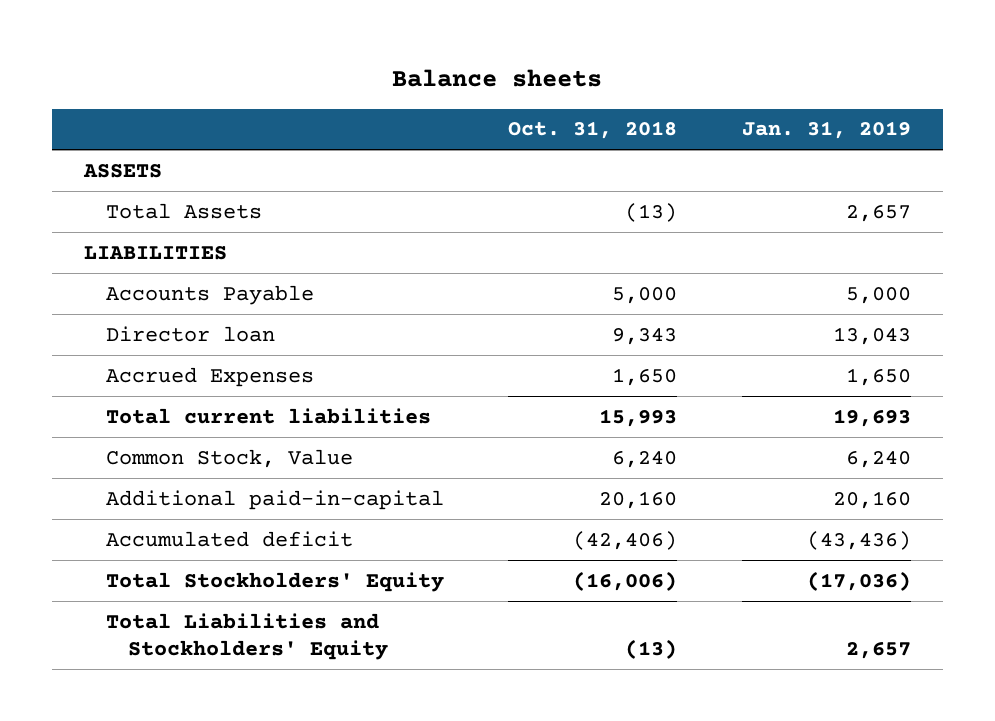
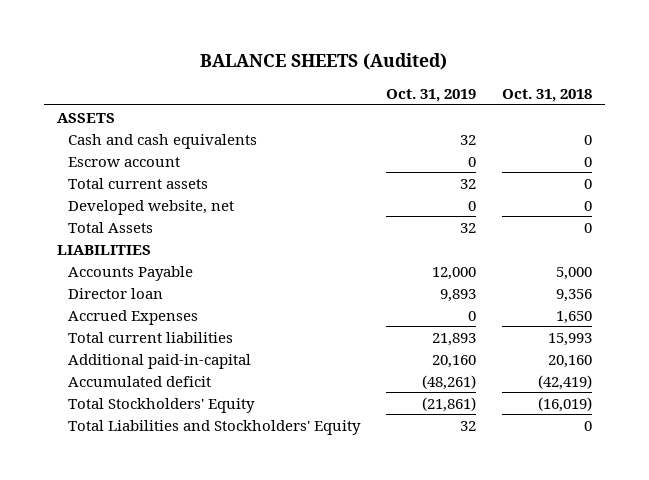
- Balance sheets
+ BALANCE SHEETS (Audited)
- | Oct. 31, 2018 | Jan. 31, 2019
+ | Oct. 31, 2019 | Oct. 31, 2018
- Total Assets | (13) | 2,657
+ Cash and cash equivalents | 32 | 0
+ Escrow account | 0 | 0
+ Total current assets | 32 | 0
+ Developed website, net | 0 | 0
+ Total Assets | 32 | 0
- Director loan | 9,343 | 13,043
+ Director loan | 9,893 | 9,356
- Common Stock, Value | 6,240 | 6,240
- Accumulated deficit | (42,406) | (43,436)
- Total Stockholders' Equity | (16,006) | (17,036)
- Total Liabilities and Stockholders' Equity | (13) | 2,657
+ Accumulated deficit | (48,261) | (42,419)
+ Total Stockholders' Equity | (21,861) | (16,019)
+ Total Liabilities and Stockholders' Equity | 32 | 0

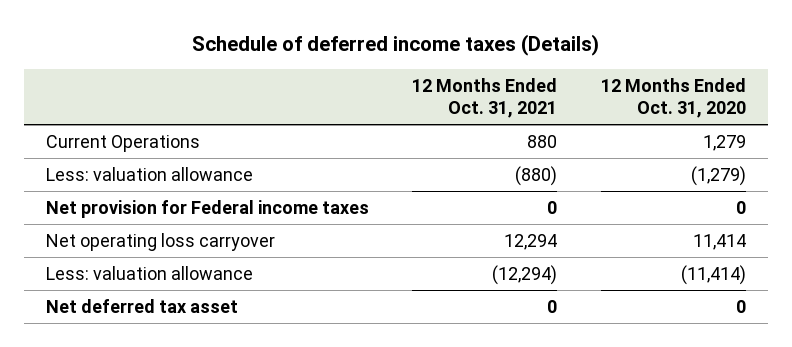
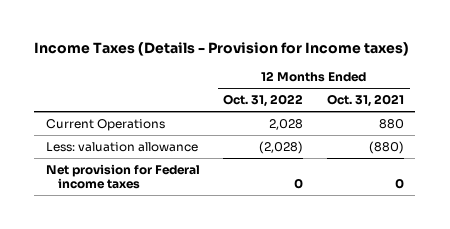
- Schedule of deferred income taxes (Details)
+ Income Taxes (Details - Provision for Income taxes)
- | 12 Months Ended Oct. 31, 2021 | 12 Months Ended Oct. 31, 2020
+ | 12 Months Ended Oct. 31, 2022 | 12 Months Ended Oct. 31, 2021
- Net operating loss carryover | 12,294 | 11,414
- Less: valuation allowance | (12,294) | (11,414)
- Net deferred tax asset | 0 | 0

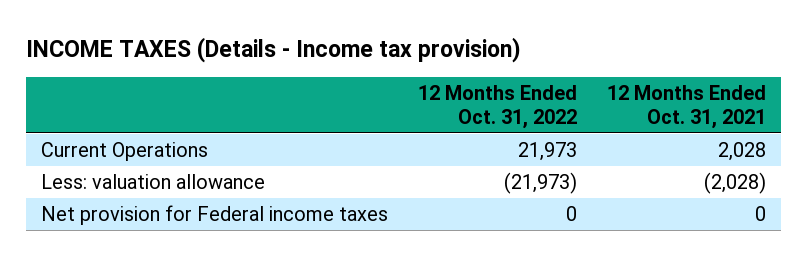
- Income Taxes (Details - Provision for Income taxes)
+ INCOME TAXES (Details - Income tax provision)
- Current Operations | 2,028 | 880
- Less: valuation allowance | (2,028) | (880)
+ Current Operations | 21,973 | 2,028
+ Less: valuation allowance | (21,973) | (2,028)

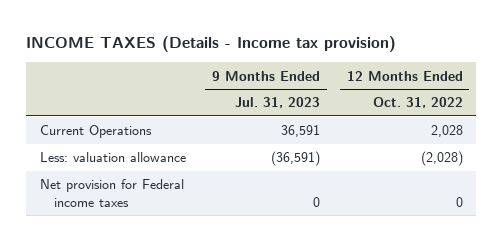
- | 12 Months Ended Oct. 31, 2022 | 12 Months Ended Oct. 31, 2021
+ | 9 Months Ended Jul. 31, 2023 | 12 Months Ended Oct. 31, 2022
- Current Operations | 21,973 | 2,028
- Less: valuation allowance | (21,973) | (2,028)
+ Current Operations | 36,591 | 2,028
+ Less: valuation allowance | (36,591) | (2,028)

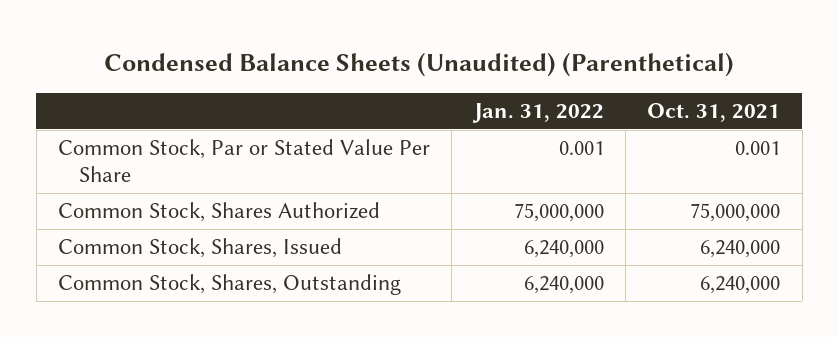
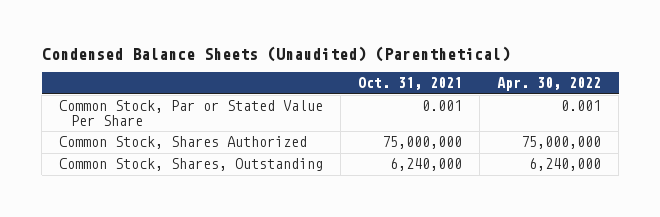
- | Jan. 31, 2022 | Oct. 31, 2021
+ | Oct. 31, 2021 | Apr. 30, 2022
- Common Stock, Shares, Issued | 6,240,000 | 6,240,000

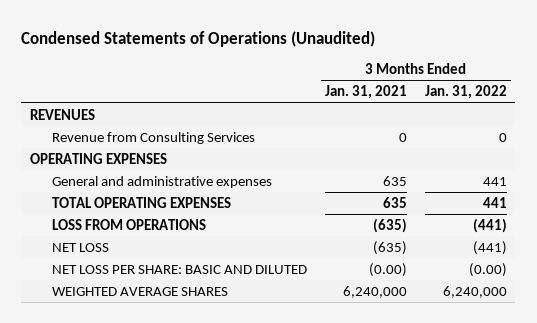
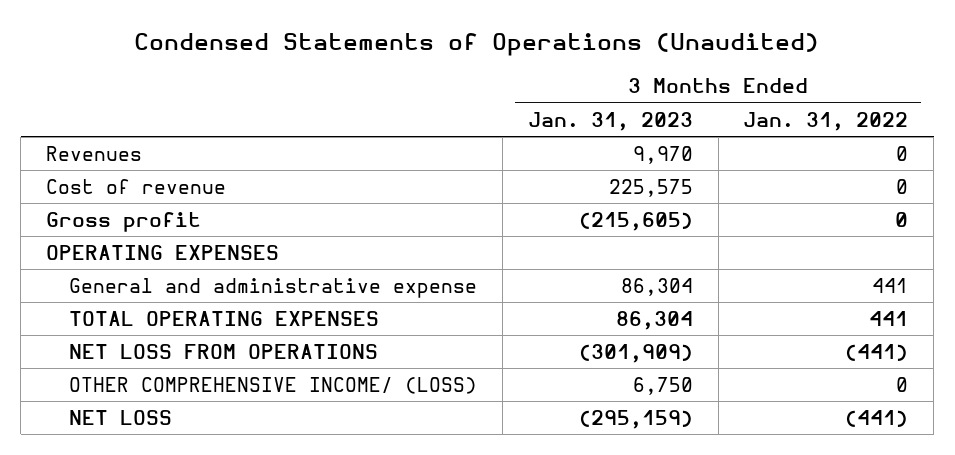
- | 3 Months Ended Jan. 31, 2021 | 3 Months Ended Jan. 31, 2022
+ | 3 Months Ended Jan. 31, 2023 | 3 Months Ended Jan. 31, 2022
- REVENUES
- Revenue from Consulting Services | 0 | 0
+ Revenues | 9,970 | 0
+ Cost of revenue | 225,575 | 0
+ Gross profit | (215,605) | 0
- General and administrative expenses | 635 | 441
+ General and administrative expense | 86,304 | 441
- LOSS FROM OPERATIONS | (635) | (441)
+ NET LOSS FROM OPERATIONS | (301,909) | (441)
+ OTHER COMPREHENSIVE INCOME/ (LOSS) | 6,750 | 0
- NET LOSS PER SHARE: BASIC AND DILUTED | (0.00) | (0.00)
- WEIGHTED AVERAGE SHARES | 6,240,000 | 6,240,000

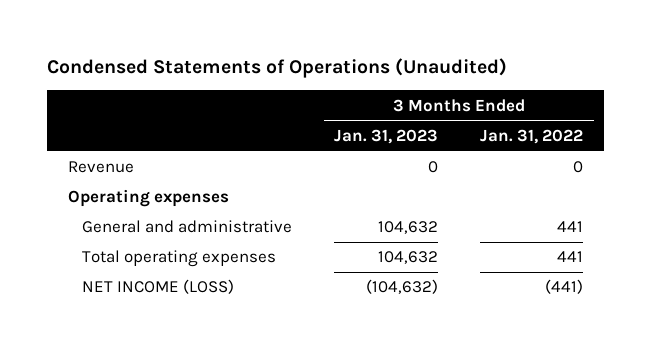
- Revenues | 9,970 | 0
- Cost of revenue | 225,575 | 0
- Gross profit | (215,605) | 0
- OPERATING EXPENSES
- General and administrative expense | 86,304 | 441
- TOTAL OPERATING EXPENSES | 86,304 | 441
- NET LOSS FROM OPERATIONS | (301,909) | (441)
- OTHER COMPREHENSIVE INCOME/ (LOSS) | 6,750 | 0
- NET LOSS | (295,159) | (441)
+ Revenue | 0 | 0
+ Operating expenses
+ General and administrative | 104,632 | 441
+ Total operating expenses | 104,632 | 441
+ NET INCOME (LOSS) | (104,632) | (441)

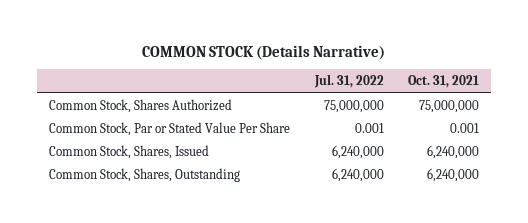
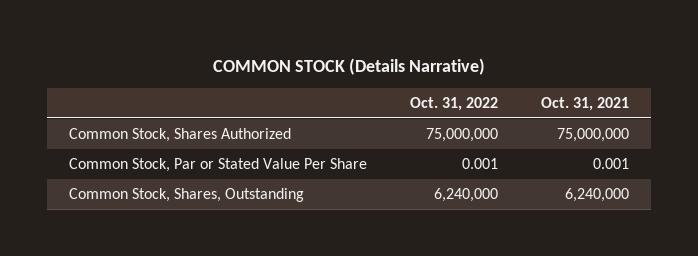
- | Jul. 31, 2022 | Oct. 31, 2021
+ | Oct. 31, 2022 | Oct. 31, 2021
- Common Stock, Shares, Issued | 6,240,000 | 6,240,000

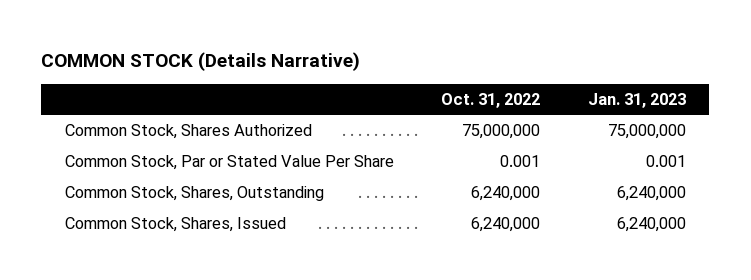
- | Oct. 31, 2022 | Oct. 31, 2021
+ | Oct. 31, 2022 | Jan. 31, 2023
+ Common Stock, Shares, Issued | 6,240,000 | 6,240,000

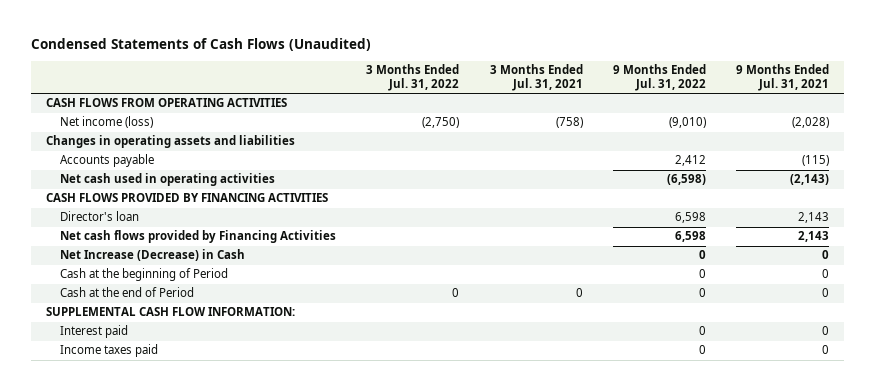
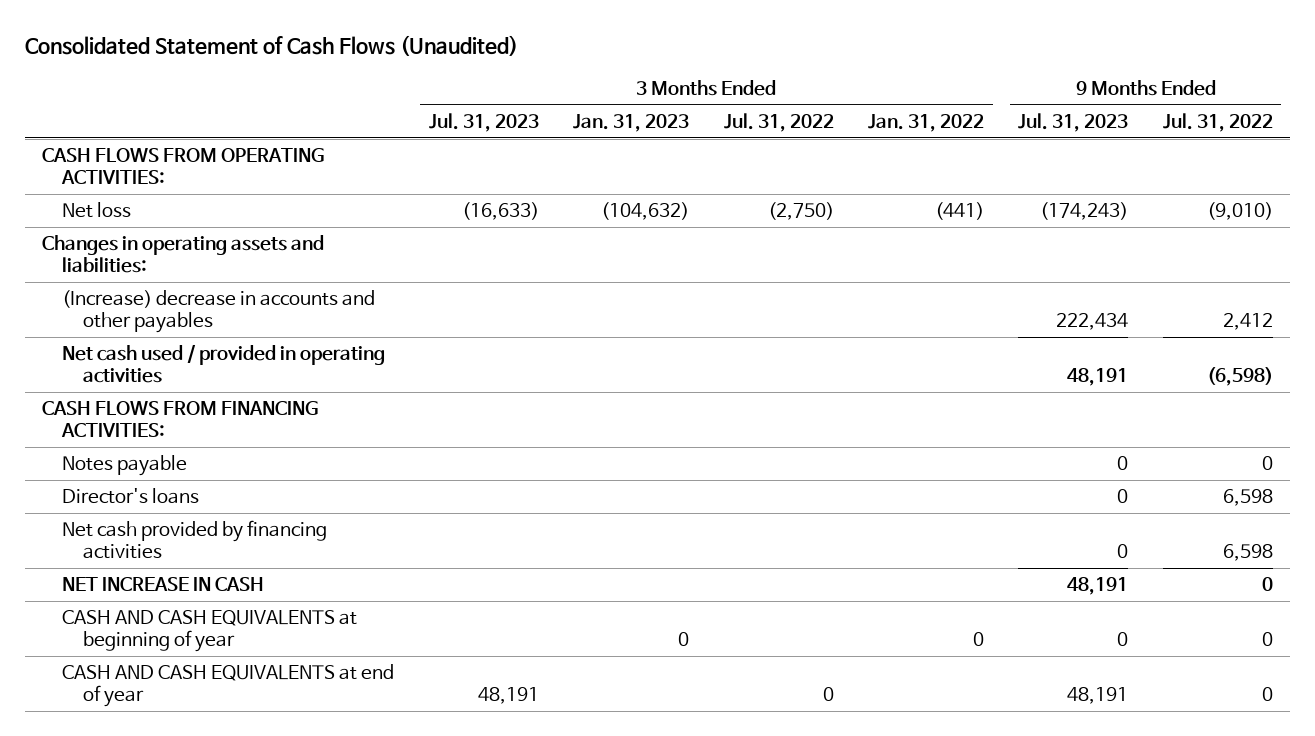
- Condensed Statements of Cash Flows (Unaudited)
+ Consolidated Statement of Cash Flows (Unaudited)
- | 3 Months Ended Jul. 31, 2022 | 3 Months Ended Jul. 31, 2021 | 9 Months Ended Jul. 31, 2022 | 9 Months Ended Jul. 31, 2021
+ | 3 Months Ended Jul. 31, 2023 | 3 Months Ended Jan. 31, 2023 | 3 Months Ended Jul. 31, 2022 | 3 Months Ended Jan. 31, 2022 | 9 Months Ended Jul. 31, 2023 | 9 Months Ended Jul. 31, 2022
- CASH FLOWS FROM OPERATING ACTIVITIES
- Net income (loss) | (2,750) | (758) | (9,010) | (2,028)
- Changes in operating assets and liabilities
- Accounts payable | | | 2,412 | (115)
- Net cash used in operating activities | | | (6,598) | (2,143)
- CASH FLOWS PROVIDED BY FINANCING ACTIVITIES
- Director's loan | | | 6,598 | 2,143
- Net cash flows provided by Financing Activities | | | 6,598 | 2,143
- Net Increase (Decrease) in Cash | | | 0 | 0
- Cash at the beginning of Period | | | 0 | 0
- Cash at the end of Period | 0 | 0 | 0 | 0
- SUPPLEMENTAL CASH FLOW INFORMATION:
- Interest paid | | | 0 | 0
- Income taxes paid | | | 0 | 0
+ CASH FLOWS FROM OPERATING ACTIVITIES:
+ Net loss | (16,633) | (104,632) | (2,750) | (441) | (174,243) | (9,010)
+ Changes in operating assets and liabilities:
+ (Increase) decrease in accounts and other payables | | | | | 222,434 | 2,412
+ Net cash used / provided in operating activities | | | | | 48,191 | (6,598)
+ CASH FLOWS FROM FINANCING ACTIVITIES:
+ Notes payable | | | | | 0 | 0
+ Director's loans | | | | | 0 | 6,598
+ Net cash provided by financing activities | | | | | 0 | 6,598
+ NET INCREASE IN CASH | | | | | 48,191 | 0
+ CASH AND CASH EQUIVALENTS at beginning of year | | 0 | | 0 | 0 | 0
+ CASH AND CASH EQUIVALENTS at end of year | 48,191 | | 0 | | 48,191 | 0

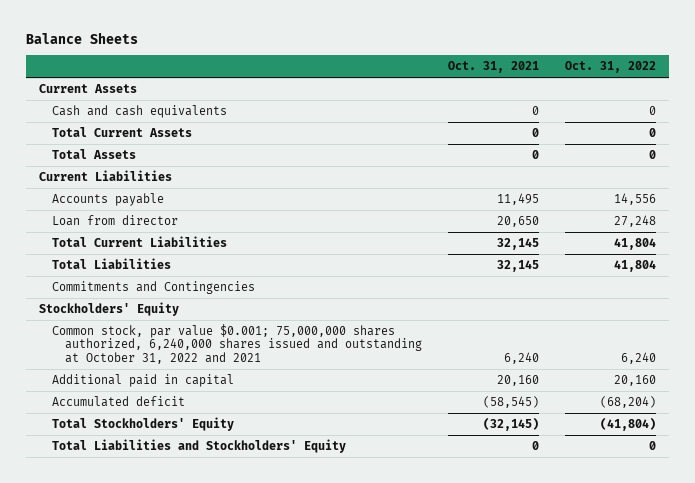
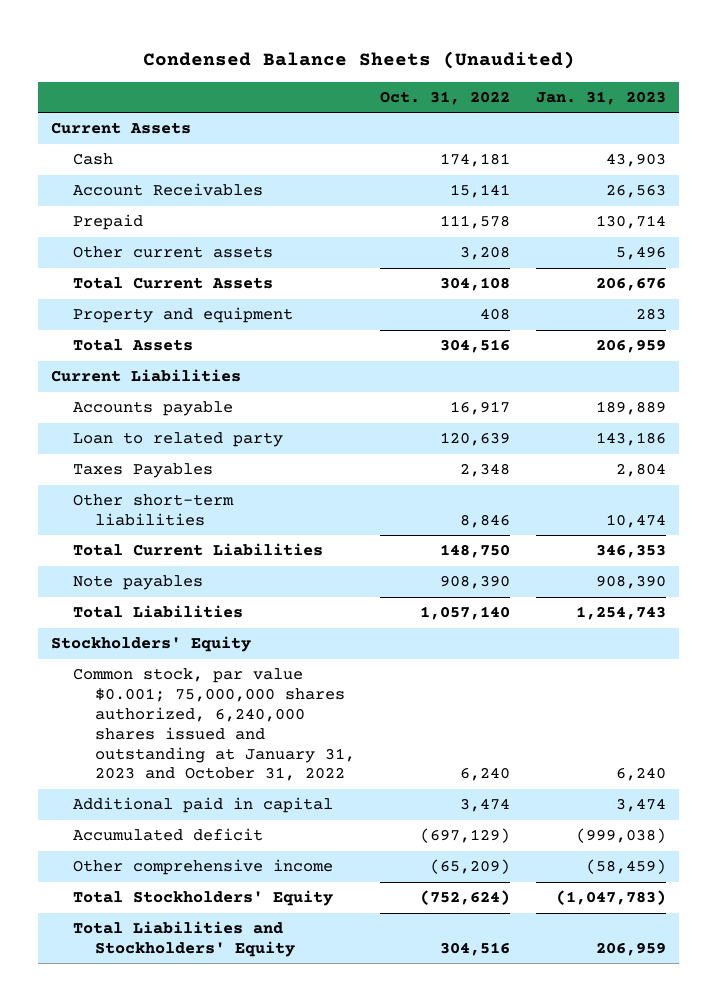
- Balance Sheets
+ Condensed Balance Sheets (Unaudited)
- | Oct. 31, 2021 | Oct. 31, 2022
+ | Oct. 31, 2022 | Jan. 31, 2023
- Cash and cash equivalents | 0 | 0
- Total Current Assets | 0 | 0
- Total Assets | 0 | 0
+ Cash | 174,181 | 43,903
+ Account Receivables | 15,141 | 26,563
+ Prepaid | 111,578 | 130,714
+ Other current assets | 3,208 | 5,496
+ Total Current Assets | 304,108 | 206,676
+ Property and equipment | 408 | 283
+ Total Assets | 304,516 | 206,959
- Accounts payable | 11,495 | 14,556
- Loan from director | 20,650 | 27,248
- Total Current Liabilities | 32,145 | 41,804
- Total Liabilities | 32,145 | 41,804
- Commitments and Contingencies
+ Accounts payable | 16,917 | 189,889
+ Loan to related party | 120,639 | 143,186
+ Taxes Payables | 2,348 | 2,804
+ Other short-term liabilities | 8,846 | 10,474
+ Total Current Liabilities | 148,750 | 346,353
+ Note payables | 908,390 | 908,390
+ Total Liabilities | 1,057,140 | 1,254,743
- Common stock, par value $0.001; 75,000,000 shares authorized, 6,240,000 shares issued and outstanding at October 31, 2022 and 2021 | 6,240 | 6,240
- Additional paid in capital | 20,160 | 20,160
- Accumulated deficit | (58,545) | (68,204)
- Total Stockholders' Equity | (32,145) | (41,804)
- Total Liabilities and Stockholders' Equity | 0 | 0
+ Common stock, par value $0.001; 75,000,000 shares authorized, 6,240,000 shares issued and outstanding at January 31, 2023 and October 31, 2022 | 6,240 | 6,240
+ Additional paid in capital | 3,474 | 3,474
+ Accumulated deficit | (697,129) | (999,038)
+ Other comprehensive income | (65,209) | (58,459)
+ Total Stockholders' Equity | (752,624) | (1,047,783)
+ Total Liabilities and Stockholders' Equity | 304,516 | 206,959

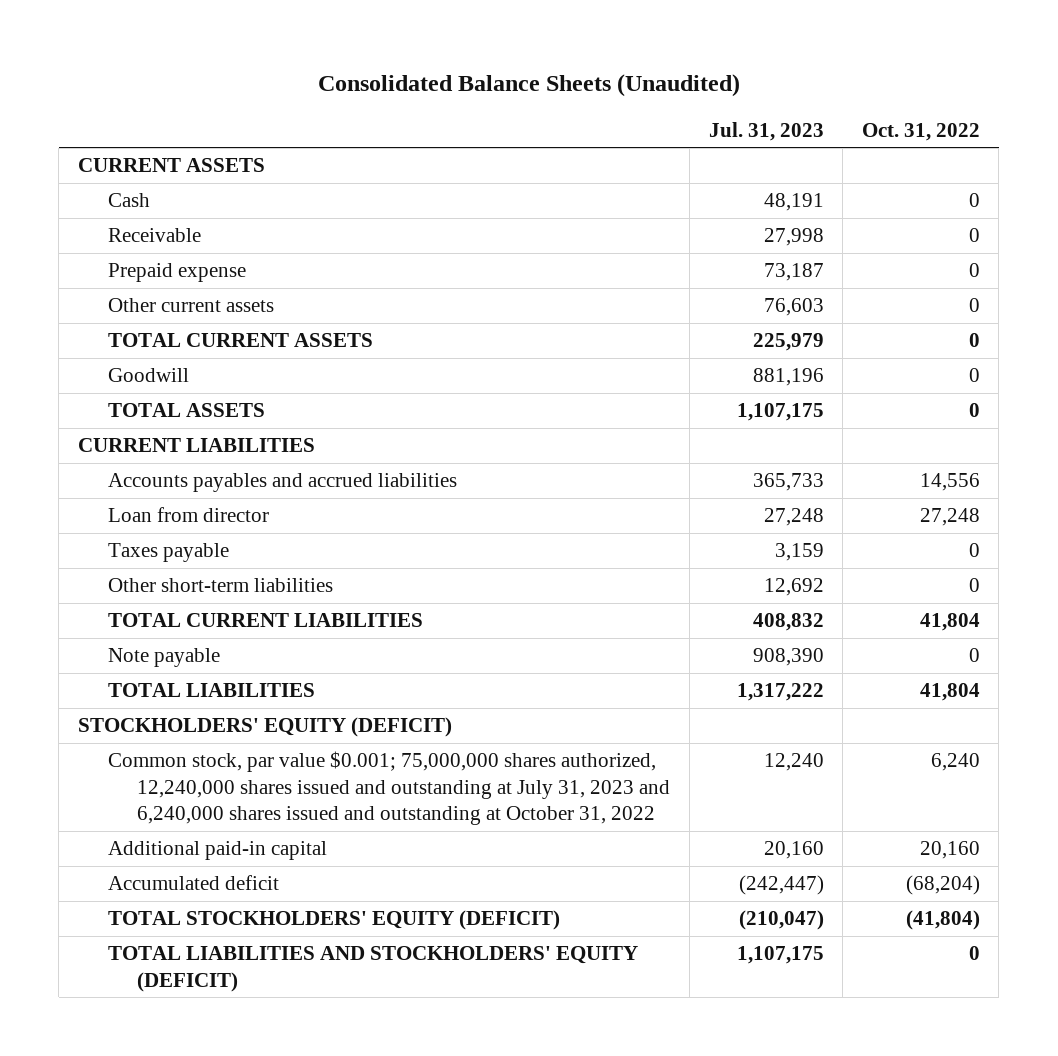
- Condensed Balance Sheets (Unaudited)
+ Consolidated Balance Sheets (Unaudited)
- | Oct. 31, 2022 | Jan. 31, 2023
+ | Jul. 31, 2023 | Oct. 31, 2022
- Current Assets
- Cash | 174,181 | 43,903
- Account Receivables | 15,141 | 26,563
- Prepaid | 111,578 | 130,714
- Other current assets | 3,208 | 5,496
- Total Current Assets | 304,108 | 206,676
- Property and equipment | 408 | 283
- Total Assets | 304,516 | 206,959
- Current Liabilities
- Accounts payable | 16,917 | 189,889
- Loan to related party | 120,639 | 143,186
- Taxes Payables | 2,348 | 2,804
- Other short-term liabilities | 8,846 | 10,474
- Total Current Liabilities | 148,750 | 346,353
- Note payables | 908,390 | 908,390
- Total Liabilities | 1,057,140 | 1,254,743
- Stockholders' Equity
- Common stock, par value $0.001; 75,000,000 shares authorized, 6,240,000 shares issued and outstanding at January 31, 2023 and October 31, 2022 | 6,240 | 6,240
- Additional paid in capital | 3,474 | 3,474
- Accumulated deficit | (697,129) | (999,038)
- Other comprehensive income | (65,209) | (58,459)
- Total Stockholders' Equity | (752,624) | (1,047,783)
- Total Liabilities and Stockholders' Equity | 304,516 | 206,959
+ CURRENT ASSETS
+ Cash | 48,191 | 0
+ Receivable | 27,998 | 0
+ Prepaid expense | 73,187 | 0
+ Other current assets | 76,603 | 0
+ TOTAL CURRENT ASSETS | 225,979 | 0
+ Goodwill | 881,196 | 0
+ TOTAL ASSETS | 1,107,175 | 0
+ CURRENT LIABILITIES
+ Accounts payables and accrued liabilities | 365,733 | 14,556
+ Loan from director | 27,248 | 27,248
+ Taxes payable | 3,159 | 0
+ Other short-term liabilities | 12,692 | 0
+ TOTAL CURRENT LIABILITIES | 408,832 | 41,804
+ Note payable | 908,390 | 0
+ TOTAL LIABILITIES | 1,317,222 | 41,804
+ STOCKHOLDERS' EQUITY (DEFICIT)
+ Common stock, par value $0.001; 75,000,000 shares authorized, 12,240,000 shares issued and outstanding at July 31, 2023 and 6,240,000 shares issued and outstanding at October 31, 2022 | 12,240 | 6,240
+ Additional paid-in capital | 20,160 | 20,160
+ Accumulated deficit | (242,447) | (68,204)
+ TOTAL STOCKHOLDERS' EQUITY (DEFICIT) | (210,047) | (41,804)
+ TOTAL LIABILITIES AND STOCKHOLDERS' EQUITY (DEFICIT) | 1,107,175 | 0

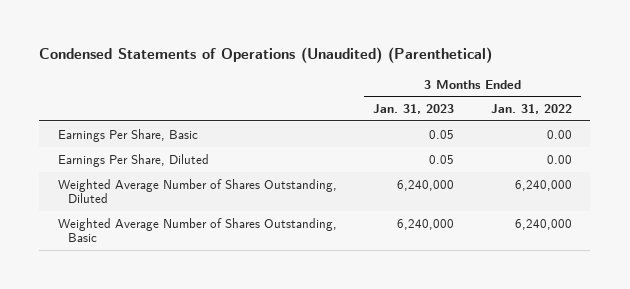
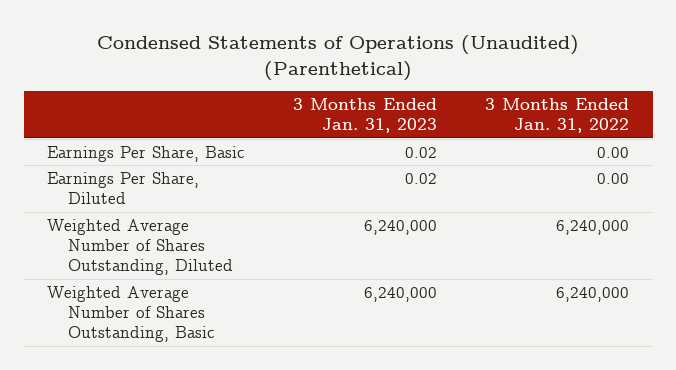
- Earnings Per Share, Basic | 0.05 | 0.00
- Earnings Per Share, Diluted | 0.05 | 0.00
+ Earnings Per Share, Basic | 0.02 | 0.00
+ Earnings Per Share, Diluted | 0.02 | 0.00

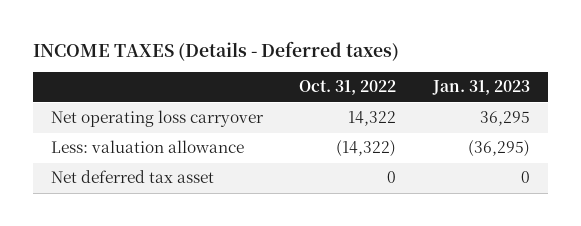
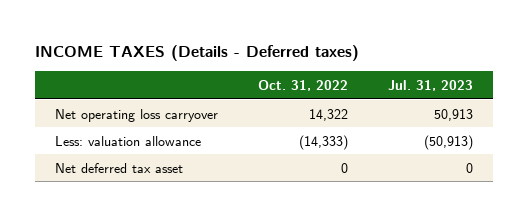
- | Oct. 31, 2022 | Jan. 31, 2023
+ | Oct. 31, 2022 | Jul. 31, 2023
- Less: valuation allowance | (14,322) | (36,295)
+ Less: valuation allowance | (14,333) | (50,913)

